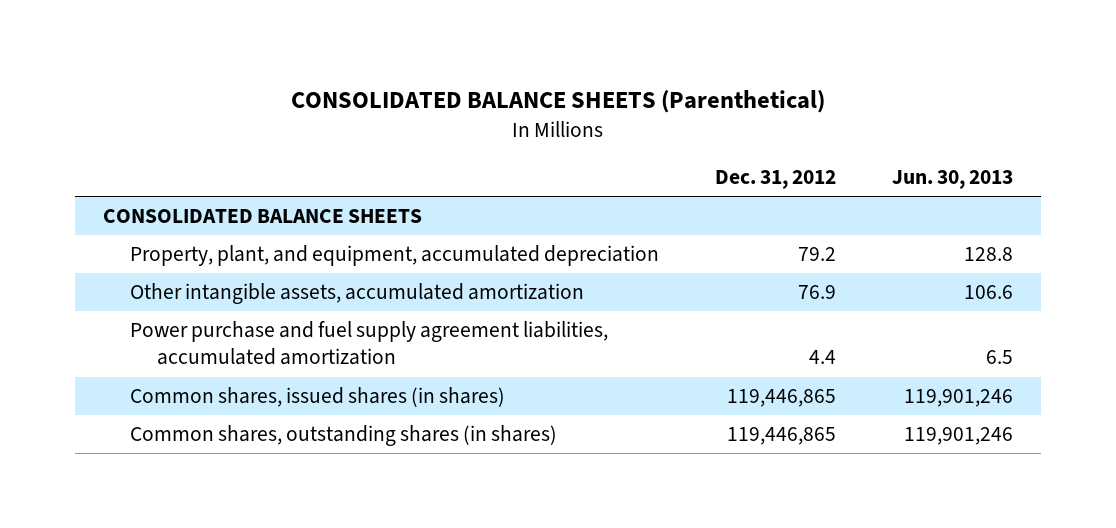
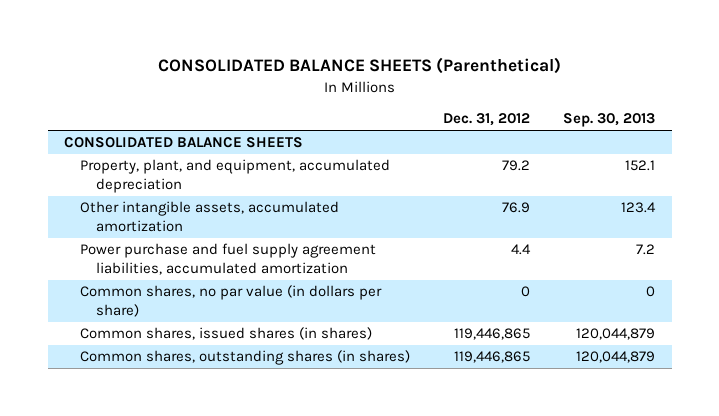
- | Dec. 31, 2012 | Jun. 30, 2013
+ | Dec. 31, 2012 | Sep. 30, 2013
+ Common shares, no par value (in dollars per share) | 0 | 0

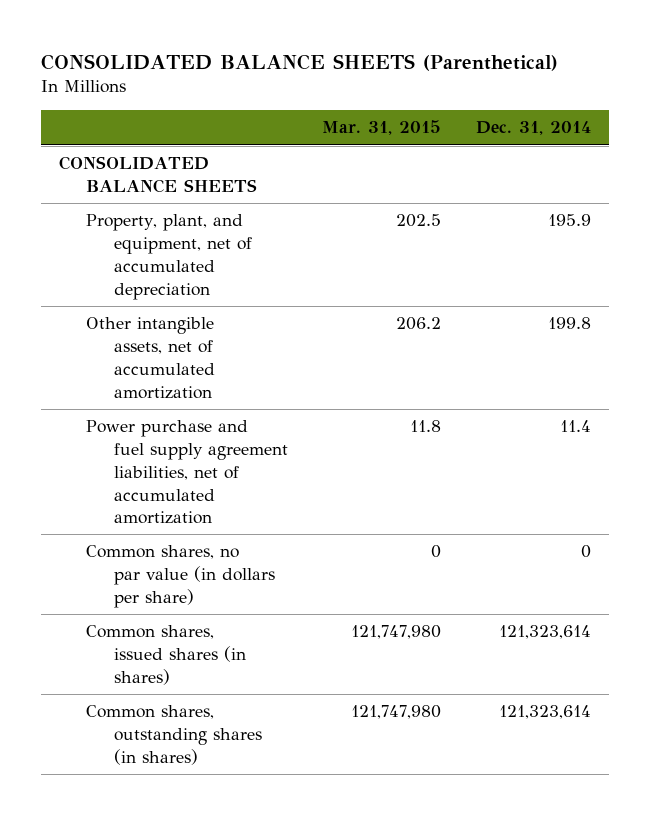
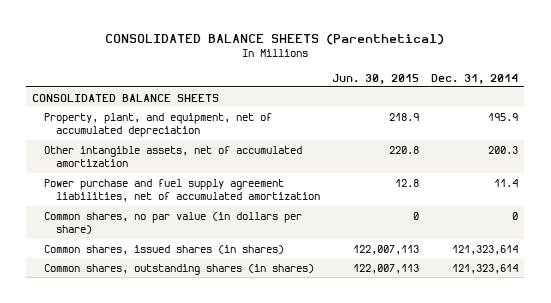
- | Mar. 31, 2015 | Dec. 31, 2014
+ | Jun. 30, 2015 | Dec. 31, 2014
- Other intangible assets, net of accumulated amortization | 206.2 | 199.8
+ Other intangible assets, net of accumulated amortization | 220.8 | 200.3

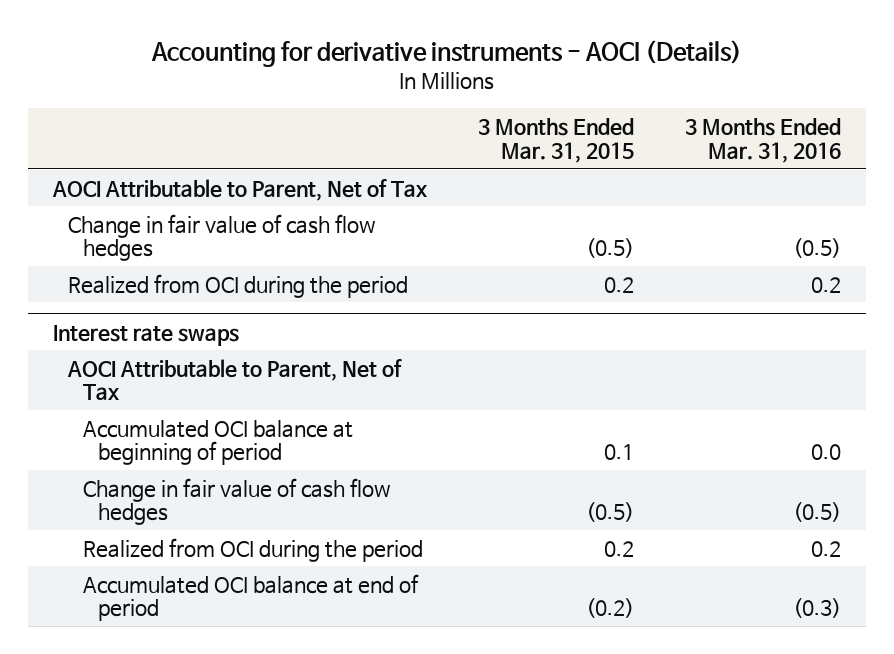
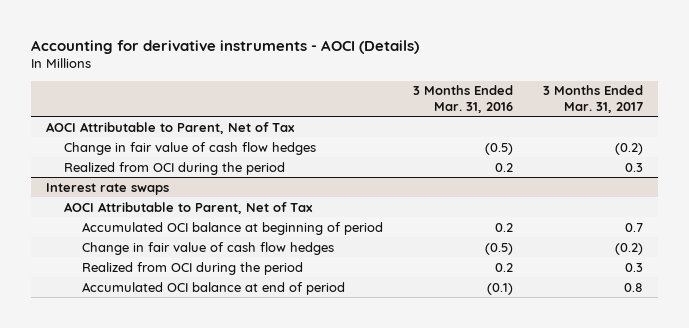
- | 3 Months Ended Mar. 31, 2015 | 3 Months Ended Mar. 31, 2016
+ | 3 Months Ended Mar. 31, 2016 | 3 Months Ended Mar. 31, 2017
@ Interest rate swaps
- Accumulated OCI balance at beginning of period | 0.1 | 0.0
+ Accumulated OCI balance at beginning of period | 0.2 | 0.7
- Accumulated OCI balance at end of period | (0.2) | (0.3)
+ Accumulated OCI balance at end of period | (0.1) | 0.8

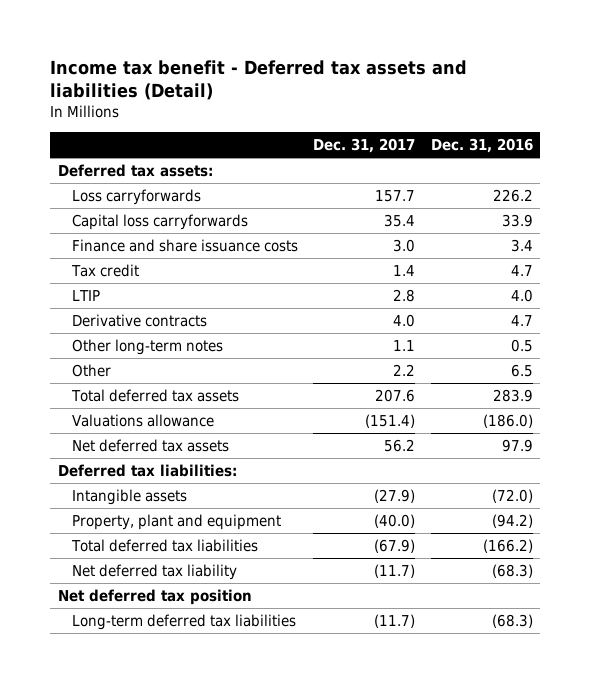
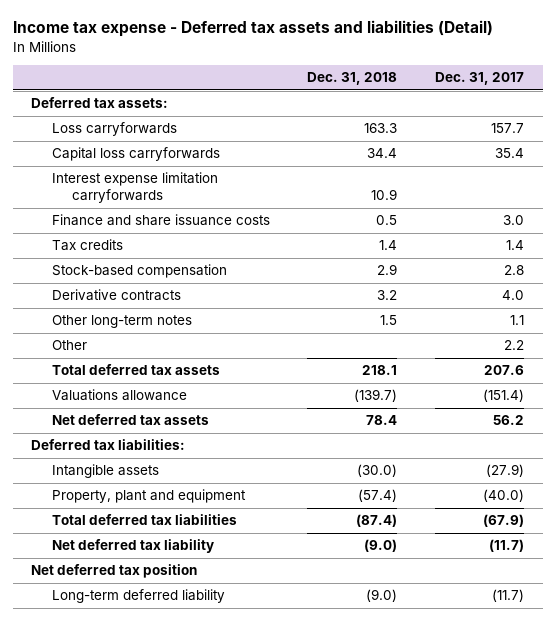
- Income tax benefit - Deferred tax assets and liabilities (Detail)
+ Income tax expense - Deferred tax assets and liabilities (Detail)
- | Dec. 31, 2017 | Dec. 31, 2016
+ | Dec. 31, 2018 | Dec. 31, 2017
+ Interest expense limitation carryforwards | 10.9 |
- Tax credit | 1.4 | 4.7
- LTIP | 2.8 | 4.0
+ Tax credits | 1.4 | 1.4
+ Stock-based compensation | 2.9 | 2.8
- Long-term deferred tax liabilities | (11.7) | (68.3)
+ Long-term deferred liability | (9.0) | (11.7)

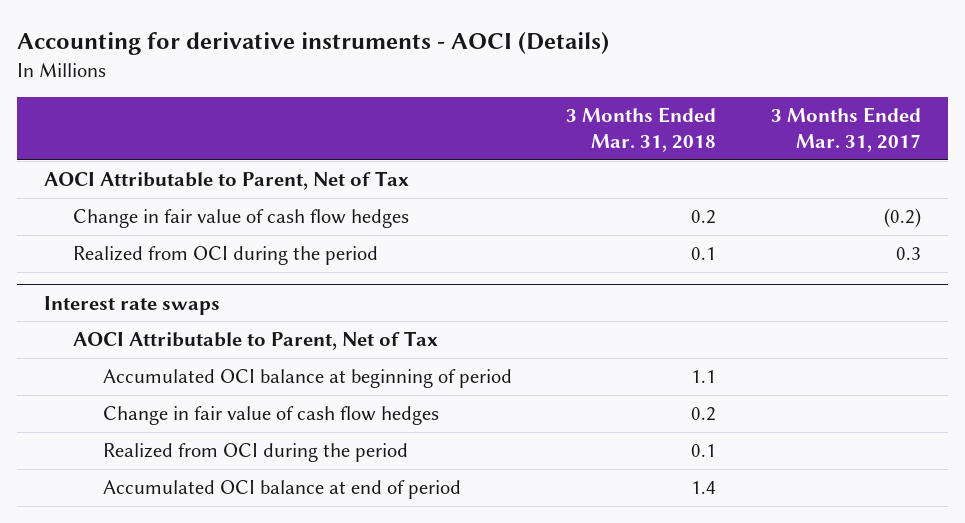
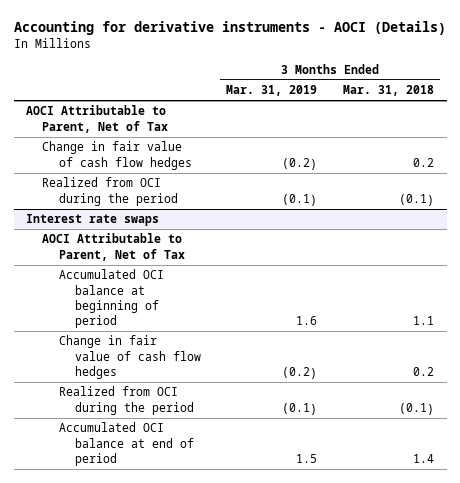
- | 3 Months Ended Mar. 31, 2018 | 3 Months Ended Mar. 31, 2017
+ | 3 Months Ended Mar. 31, 2019 | 3 Months Ended Mar. 31, 2018
- Realized from OCI during the period | 0.1 | 0.3
+ Realized from OCI during the period | (0.1) | (0.1)
@ Interest rate swaps
- Realized from OCI during the period | 0.1 |
+ Realized from OCI during the period | (0.1) | (0.1)

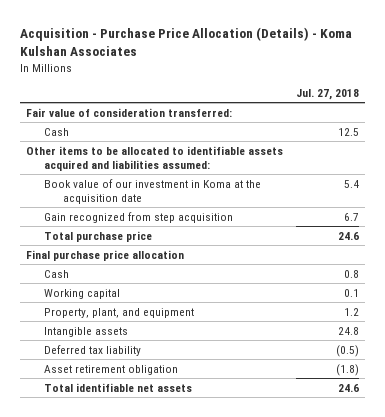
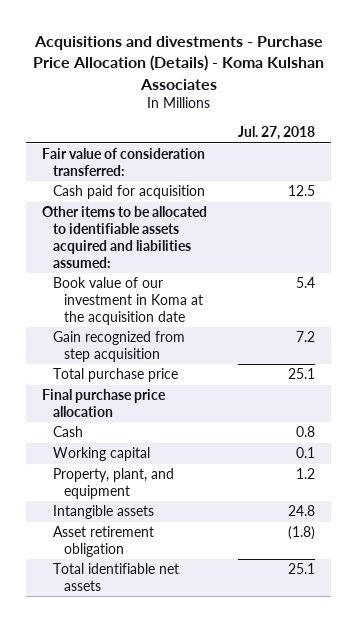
- Acquisition - Purchase Price Allocation (Details) - Koma Kulshan Associates
+ Acquisitions and divestments - Purchase Price Allocation (Details) - Koma Kulshan Associates
- Cash | 12.5
+ Cash paid for acquisition | 12.5
- Gain recognized from step acquisition | 6.7
- Total purchase price | 24.6
+ Gain recognized from step acquisition | 7.2
+ Total purchase price | 25.1
- Deferred tax liability | (0.5)
- Total identifiable net assets | 24.6
+ Total identifiable net assets | 25.1

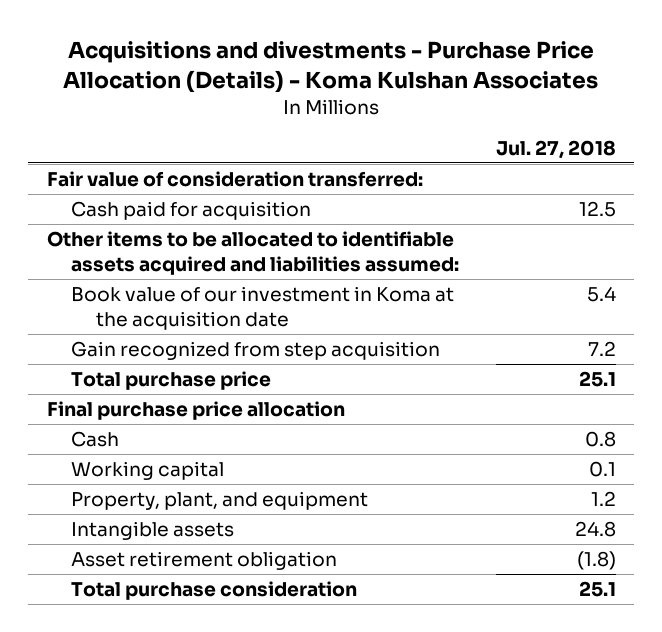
- Total identifiable net assets | 25.1
+ Total purchase consideration | 25.1

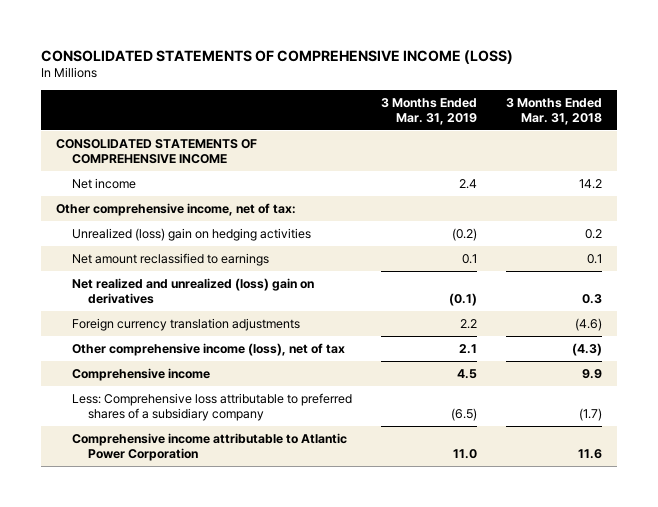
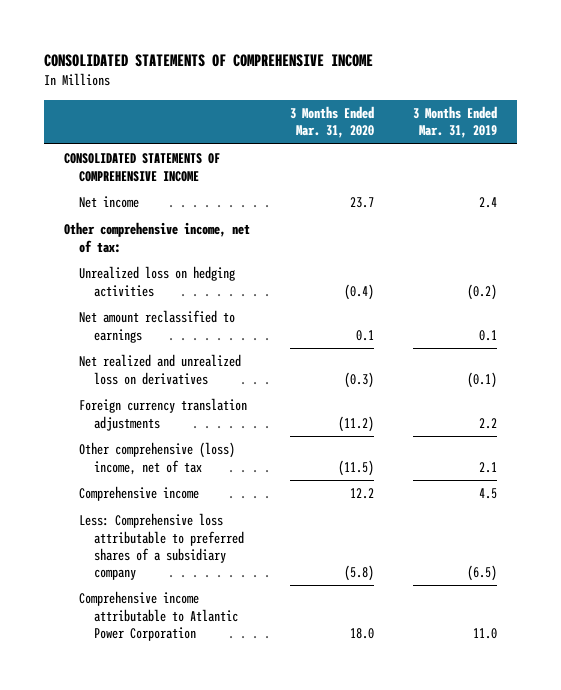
- CONSOLIDATED STATEMENTS OF COMPREHENSIVE INCOME (LOSS)
+ CONSOLIDATED STATEMENTS OF COMPREHENSIVE INCOME
- | 3 Months Ended Mar. 31, 2019 | 3 Months Ended Mar. 31, 2018
+ | 3 Months Ended Mar. 31, 2020 | 3 Months Ended Mar. 31, 2019
- Unrealized (loss) gain on hedging activities | (0.2) | 0.2
+ Unrealized loss on hedging activities | (0.4) | (0.2)
- Net realized and unrealized (loss) gain on derivatives | (0.1) | 0.3
+ Net realized and unrealized loss on derivatives | (0.3) | (0.1)
- Other comprehensive income (loss), net of tax | 2.1 | (4.3)
+ Other comprehensive (loss) income, net of tax | (11.5) | 2.1

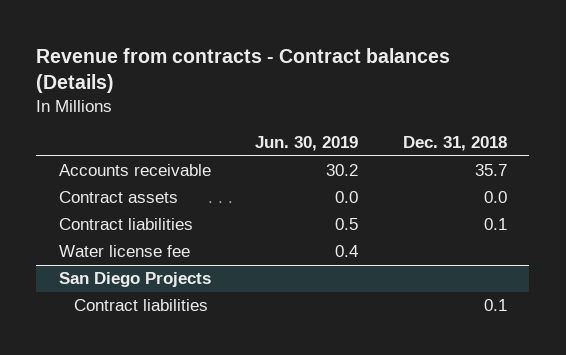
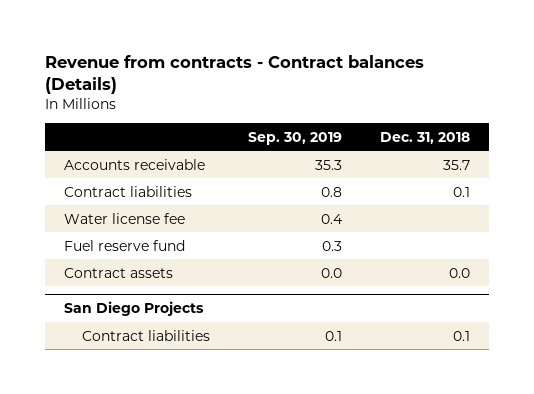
- | Jun. 30, 2019 | Dec. 31, 2018
+ | Sep. 30, 2019 | Dec. 31, 2018
+ Fuel reserve fund | 0.3 |
moved down: Contract assets | 0.0 | 0.0

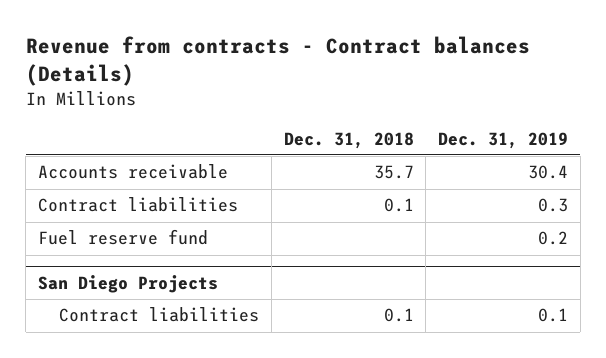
- | Sep. 30, 2019 | Dec. 31, 2018
+ | Dec. 31, 2018 | Dec. 31, 2019
- Water license fee | 0.4 |
- Contract assets | 0.0 | 0.0

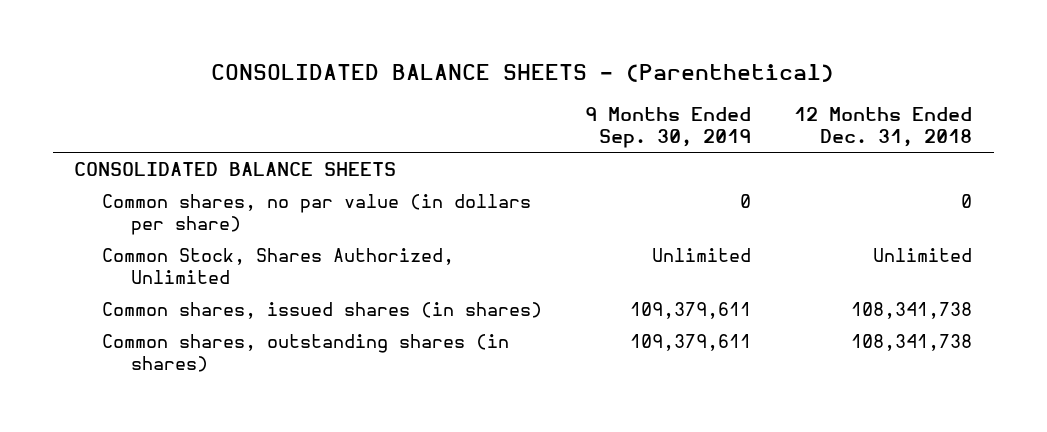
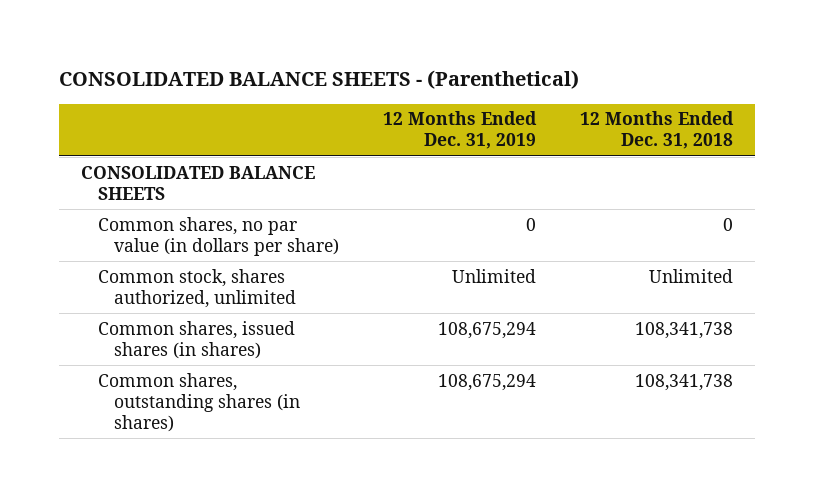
- | 9 Months Ended Sep. 30, 2019 | 12 Months Ended Dec. 31, 2018
+ | 12 Months Ended Dec. 31, 2019 | 12 Months Ended Dec. 31, 2018
- Common Stock, Shares Authorized, Unlimited | Unlimited | Unlimited
+ Common stock, shares authorized, unlimited | Unlimited | Unlimited

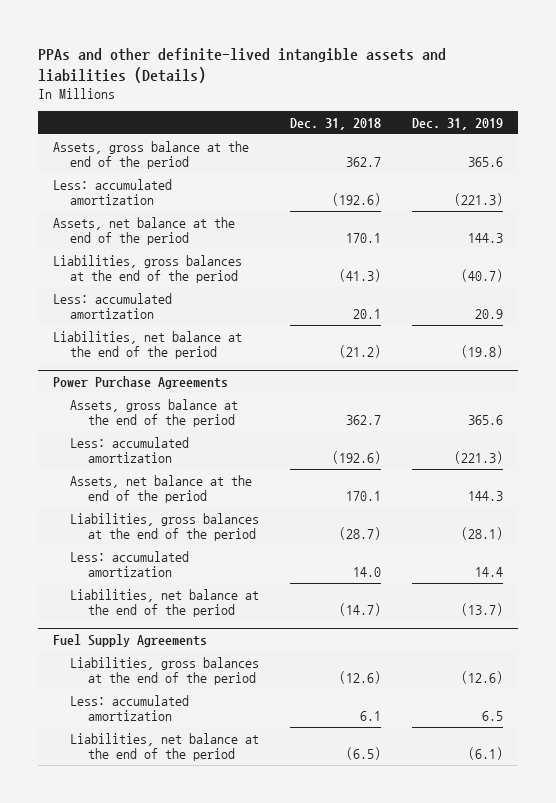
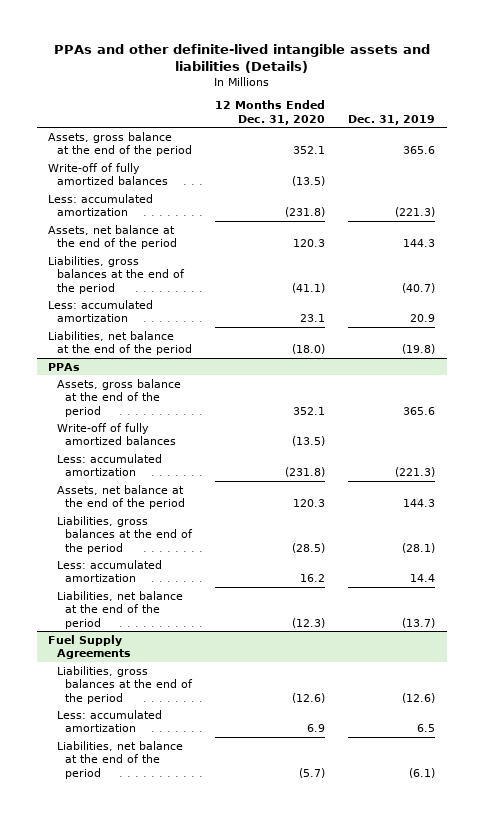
- | Dec. 31, 2018 | Dec. 31, 2019
+ | 12 Months Ended Dec. 31, 2020 | Dec. 31, 2019
+ Write-off of fully amortized balances | (13.5) |
- Power Purchase Agreements
+ PPAs
+ Write-off of fully amortized balances | (13.5) |

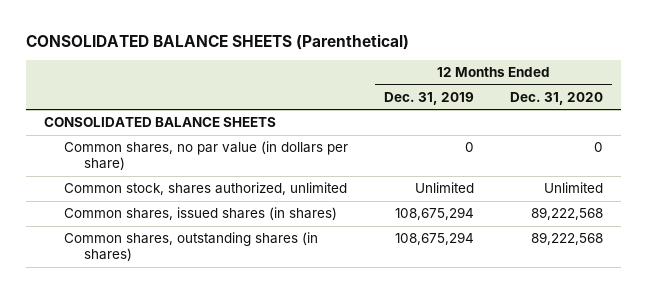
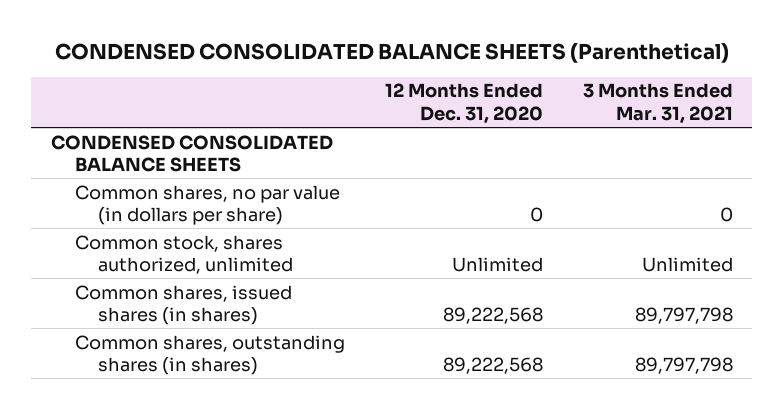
- CONSOLIDATED BALANCE SHEETS (Parenthetical)
+ CONDENSED CONSOLIDATED BALANCE SHEETS (Parenthetical)
- | 12 Months Ended Dec. 31, 2019 | 12 Months Ended Dec. 31, 2020
+ | 12 Months Ended Dec. 31, 2020 | 3 Months Ended Mar. 31, 2021
- CONSOLIDATED BALANCE SHEETS
+ CONDENSED CONSOLIDATED BALANCE SHEETS

